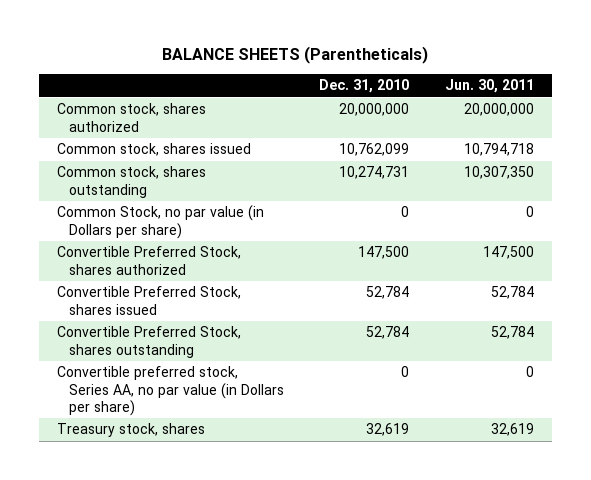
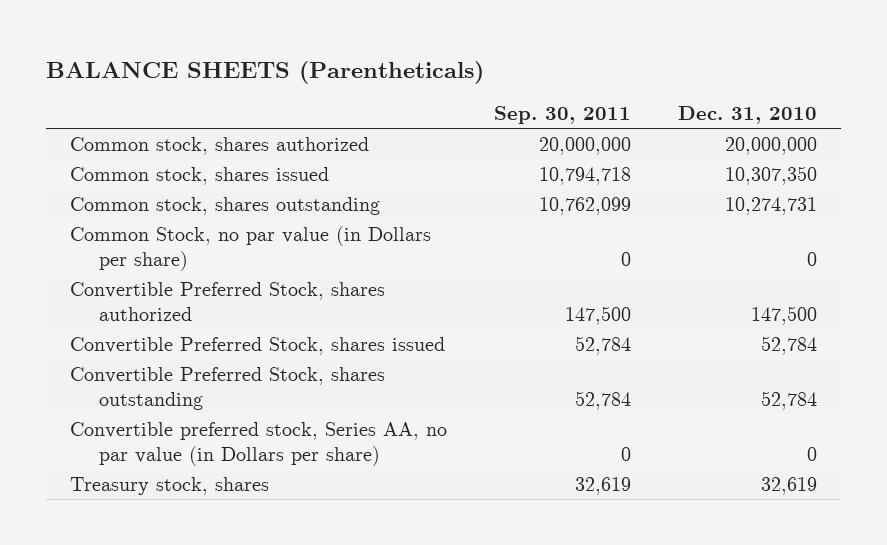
- | Dec. 31, 2010 | Jun. 30, 2011
+ | Sep. 30, 2011 | Dec. 31, 2010
- Common stock, shares issued | 10,762,099 | 10,794,718
+ Common stock, shares issued | 10,794,718 | 10,307,350

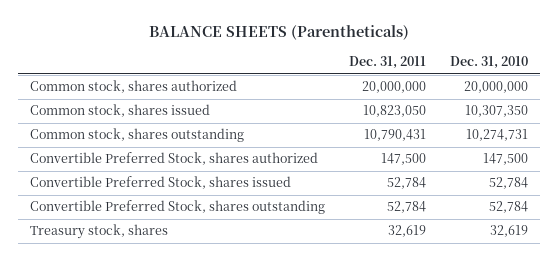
- | Sep. 30, 2011 | Dec. 31, 2010
+ | Dec. 31, 2011 | Dec. 31, 2010
- Common Stock, no par value (in Dollars per share) | 0 | 0
- Convertible preferred stock, Series AA, no par value (in Dollars per share) | 0 | 0

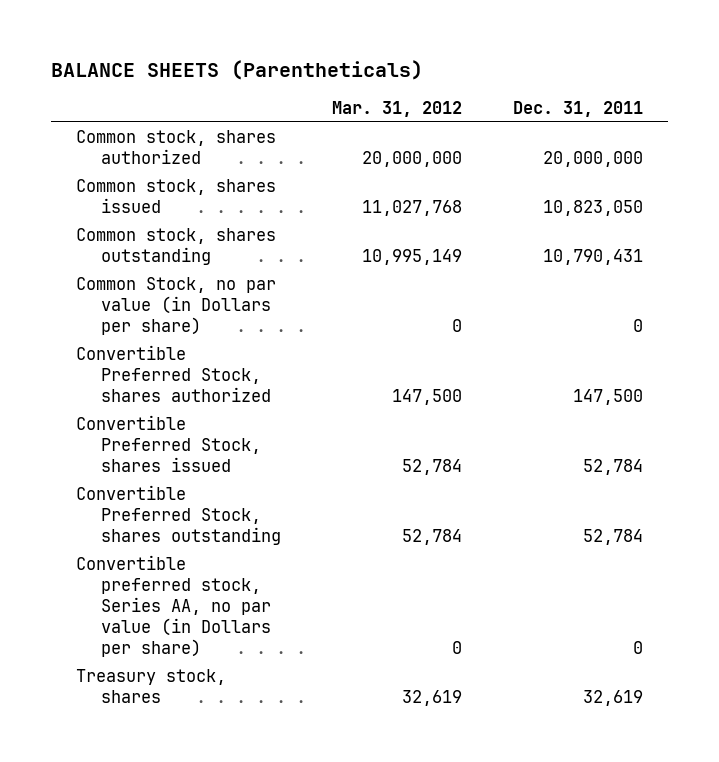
- | Dec. 31, 2011 | Dec. 31, 2010
+ | Mar. 31, 2012 | Dec. 31, 2011
+ Common Stock, no par value (in Dollars per share) | 0 | 0
+ Convertible preferred stock, Series AA, no par value (in Dollars per share) | 0 | 0

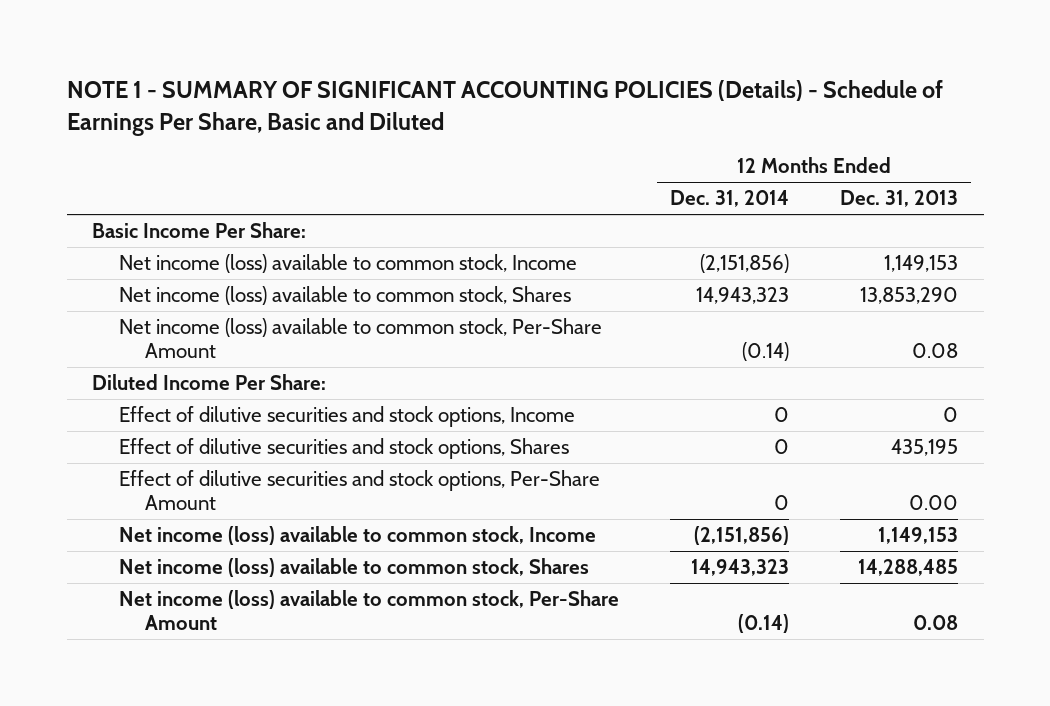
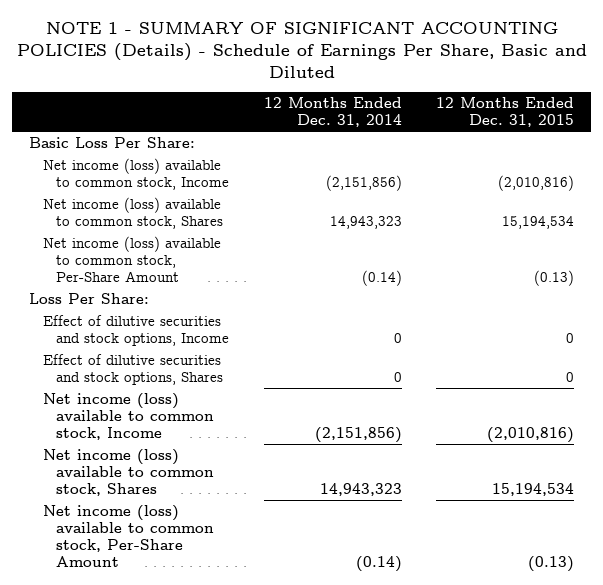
- | 12 Months Ended Dec. 31, 2014 | 12 Months Ended Dec. 31, 2013
+ | 12 Months Ended Dec. 31, 2014 | 12 Months Ended Dec. 31, 2015
- Basic Income Per Share:
+ Basic Loss Per Share:
- Diluted Income Per Share:
+ Loss Per Share:
- Effect of dilutive securities and stock options, Per-Share Amount | 0 | 0.00

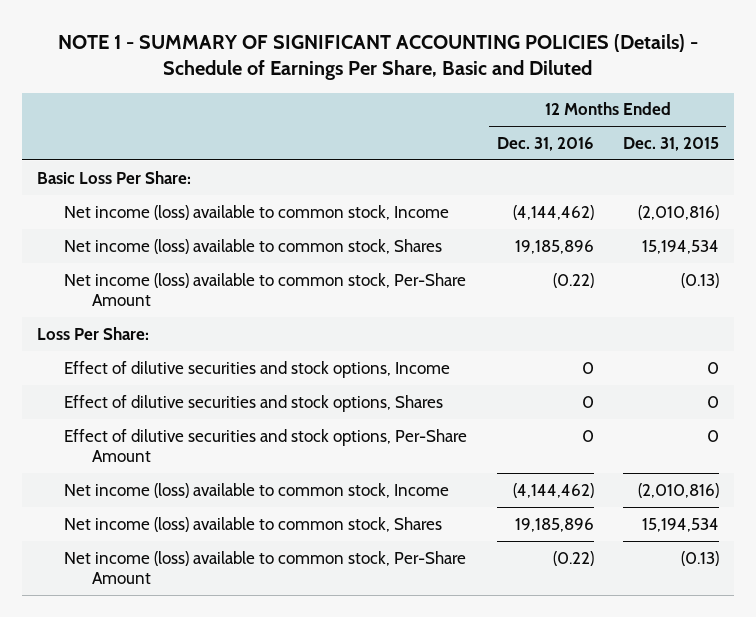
- | 12 Months Ended Dec. 31, 2014 | 12 Months Ended Dec. 31, 2015
+ | 12 Months Ended Dec. 31, 2016 | 12 Months Ended Dec. 31, 2015
+ Effect of dilutive securities and stock options, Per-Share Amount | 0 | 0

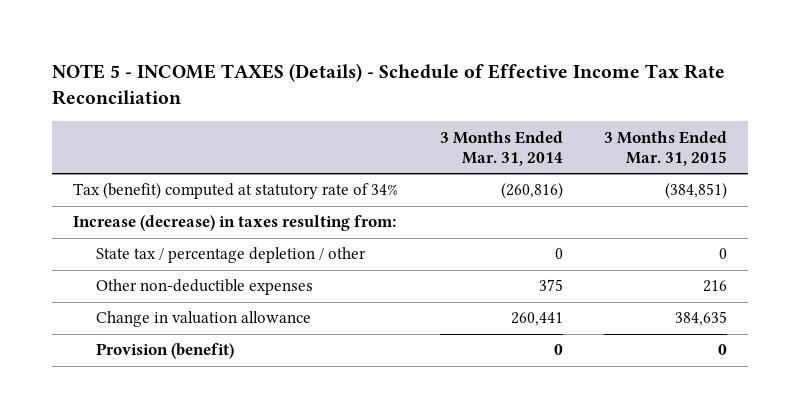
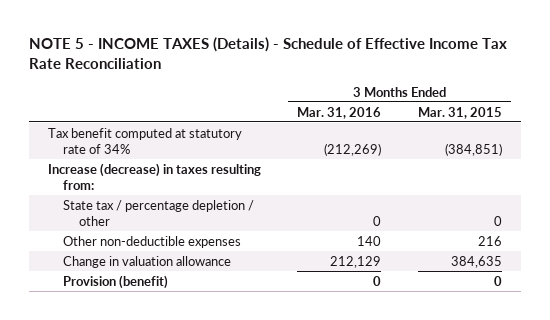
- | 3 Months Ended Mar. 31, 2014 | 3 Months Ended Mar. 31, 2015
+ | 3 Months Ended Mar. 31, 2016 | 3 Months Ended Mar. 31, 2015
- Tax (benefit) computed at statutory rate of 34% | (260,816) | (384,851)
+ Tax benefit computed at statutory rate of 34% | (212,269) | (384,851)

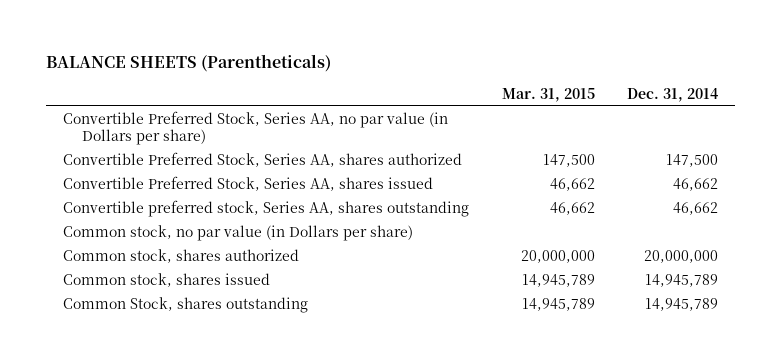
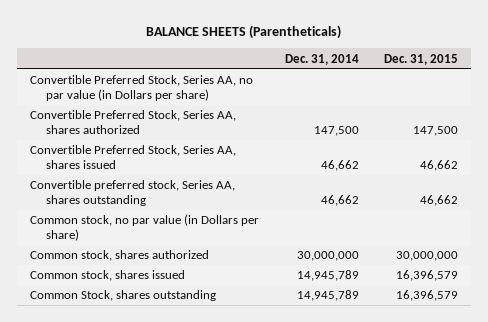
- | Mar. 31, 2015 | Dec. 31, 2014
+ | Dec. 31, 2014 | Dec. 31, 2015
- Common stock, shares authorized | 20,000,000 | 20,000,000
+ Common stock, shares authorized | 30,000,000 | 30,000,000

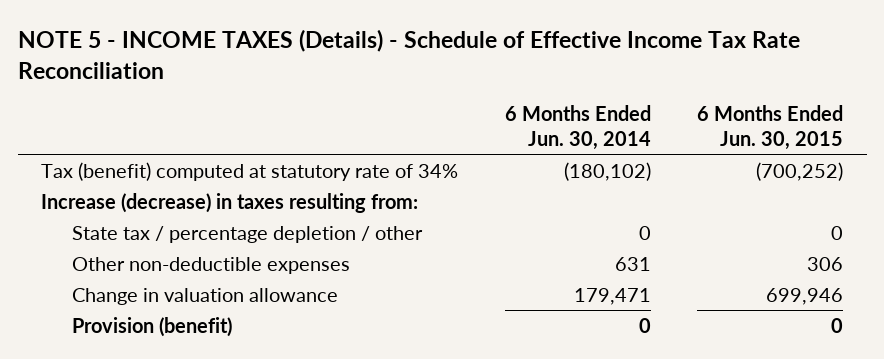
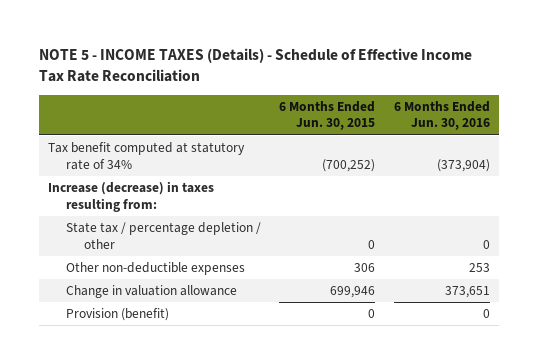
- | 6 Months Ended Jun. 30, 2014 | 6 Months Ended Jun. 30, 2015
+ | 6 Months Ended Jun. 30, 2015 | 6 Months Ended Jun. 30, 2016
- Tax (benefit) computed at statutory rate of 34% | (180,102) | (700,252)
+ Tax benefit computed at statutory rate of 34% | (700,252) | (373,904)

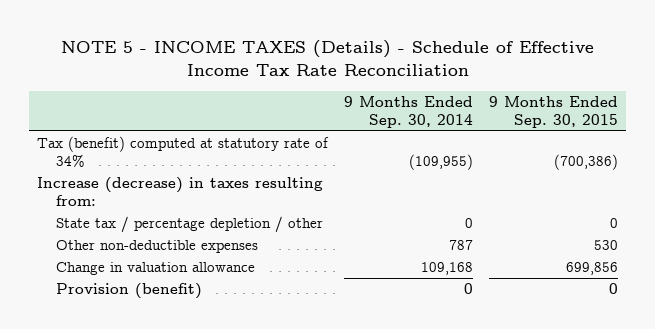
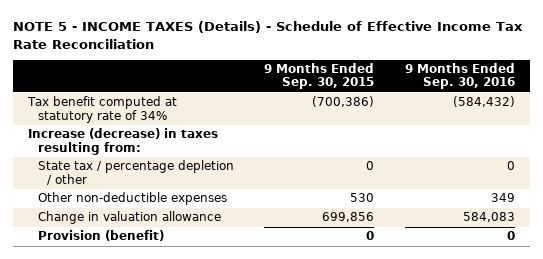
- | 9 Months Ended Sep. 30, 2014 | 9 Months Ended Sep. 30, 2015
+ | 9 Months Ended Sep. 30, 2015 | 9 Months Ended Sep. 30, 2016
- Tax (benefit) computed at statutory rate of 34% | (109,955) | (700,386)
+ Tax benefit computed at statutory rate of 34% | (700,386) | (584,432)

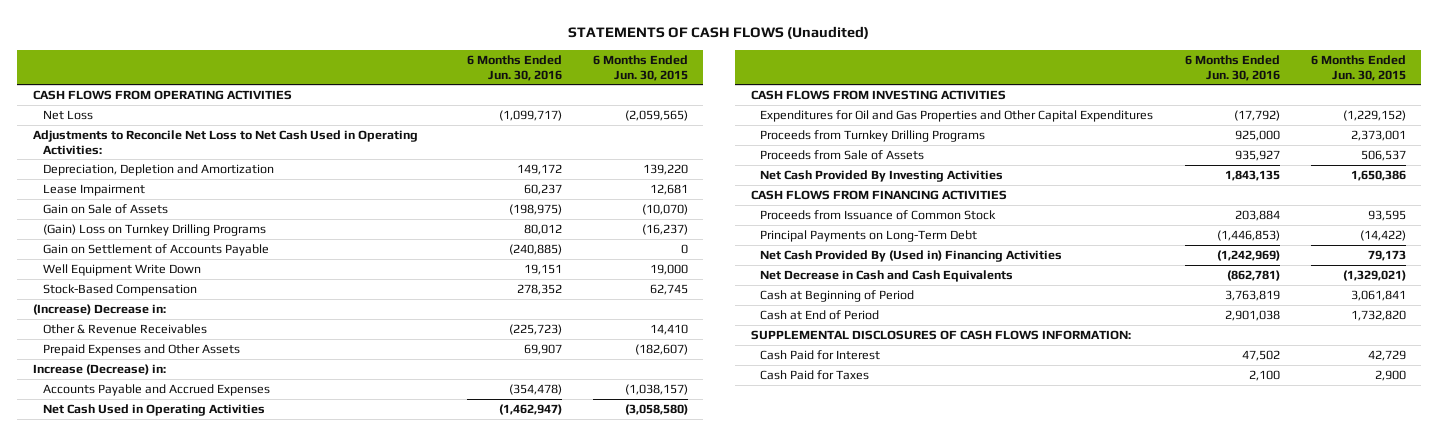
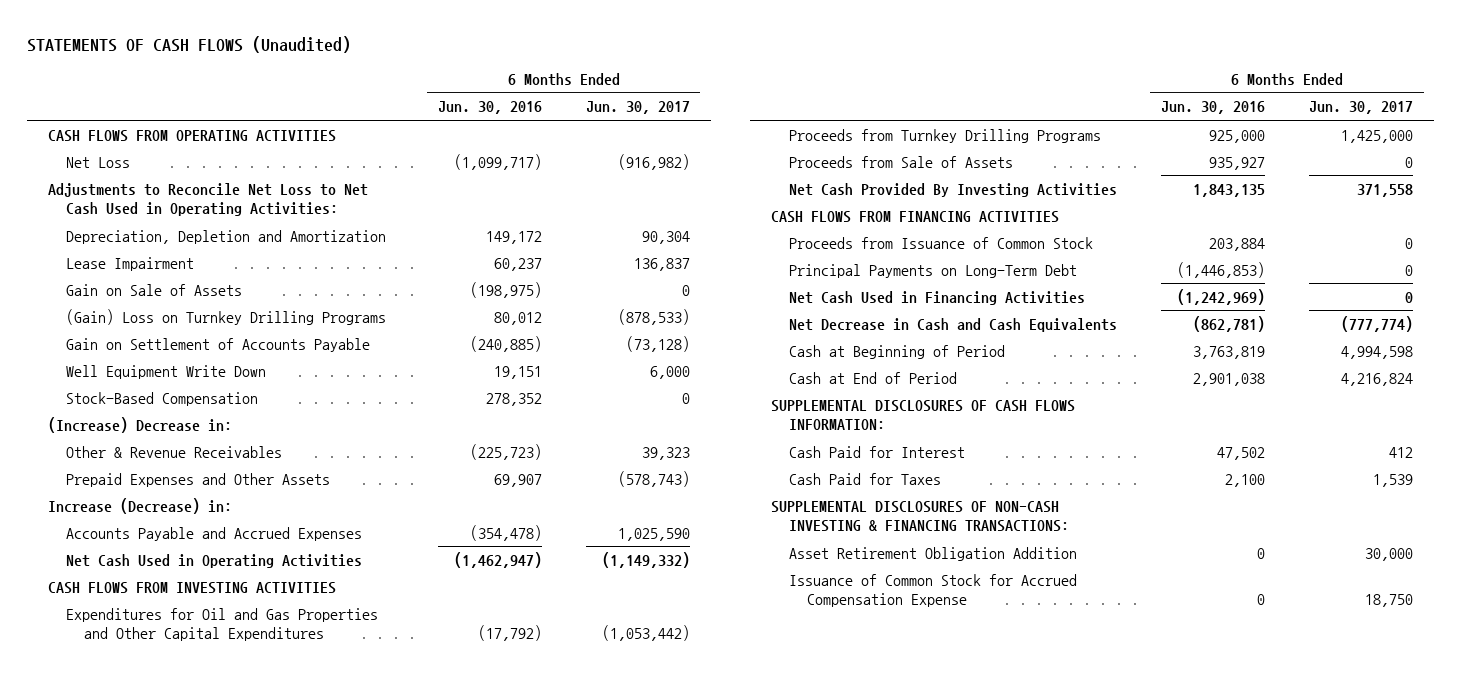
- | 6 Months Ended Jun. 30, 2016 | 6 Months Ended Jun. 30, 2015
+ | 6 Months Ended Jun. 30, 2016 | 6 Months Ended Jun. 30, 2017
- Net Cash Provided By (Used in) Financing Activities | (1,242,969) | 79,173
+ Net Cash Used in Financing Activities | (1,242,969) | 0
+ SUPPLEMENTAL DISCLOSURES OF NON-CASH INVESTING & FINANCING TRANSACTIONS:
+ Asset Retirement Obligation Addition | 0 | 30,000
+ Issuance of Common Stock for Accrued Compensation Expense | 0 | 18,750

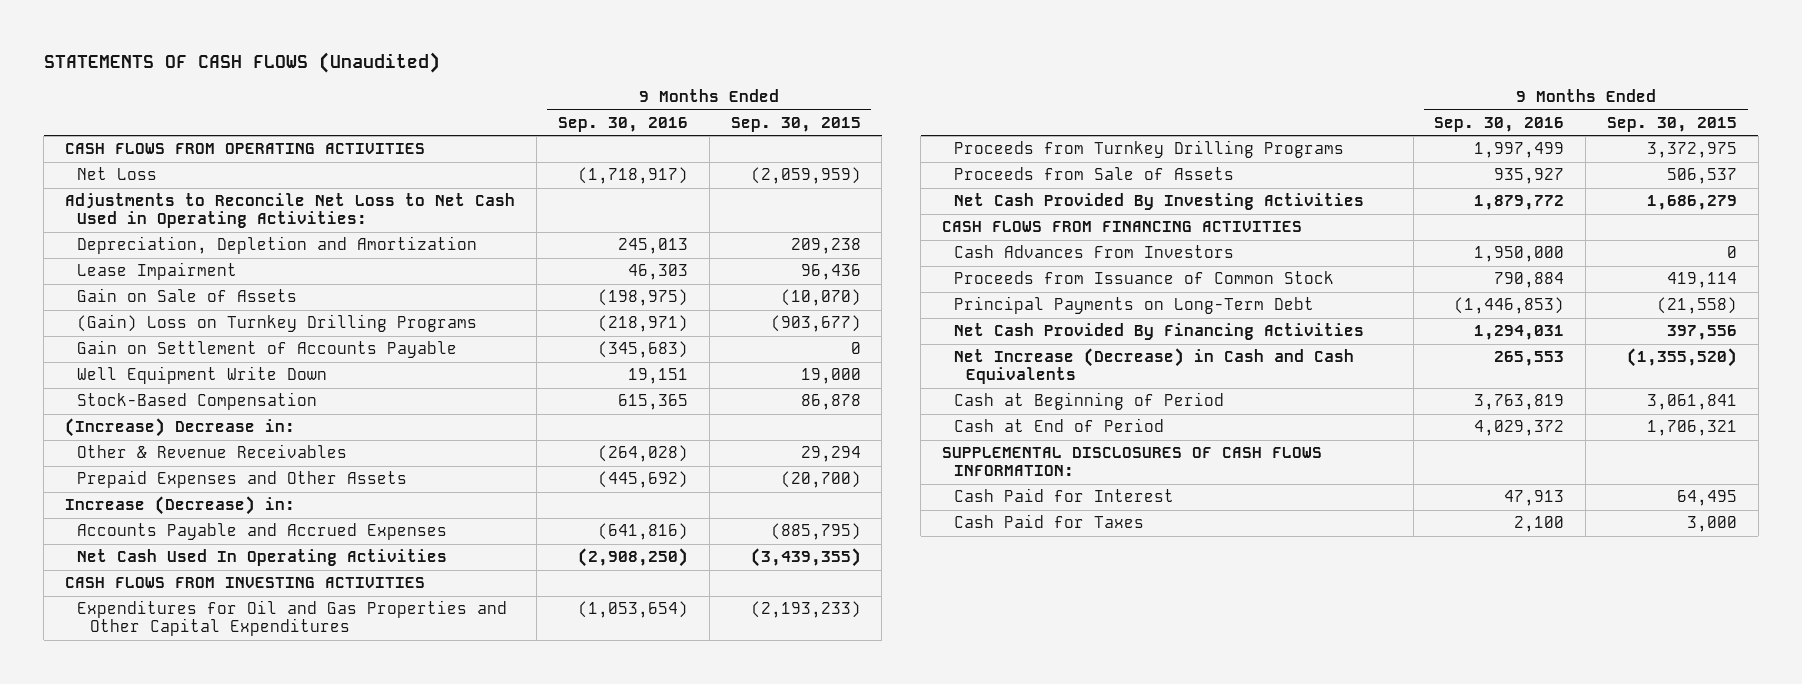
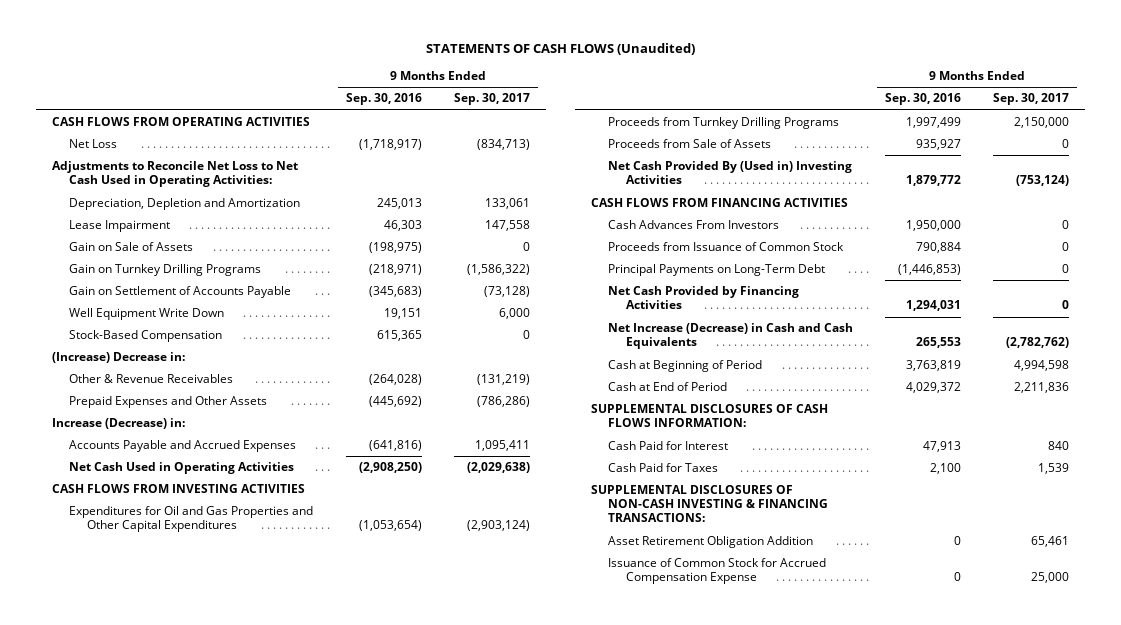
- | 9 Months Ended Sep. 30, 2016 | 9 Months Ended Sep. 30, 2015
+ | 9 Months Ended Sep. 30, 2016 | 9 Months Ended Sep. 30, 2017
- (Gain) Loss on Turnkey Drilling Programs | (218,971) | (903,677)
+ Gain on Turnkey Drilling Programs | (218,971) | (1,586,322)
- Net Cash Used In Operating Activities | (2,908,250) | (3,439,355)
+ Net Cash Used in Operating Activities | (2,908,250) | (2,029,638)
- Net Cash Provided By Investing Activities | 1,879,772 | 1,686,279
+ Net Cash Provided By (Used in) Investing Activities | 1,879,772 | (753,124)
- Net Cash Provided By Financing Activities | 1,294,031 | 397,556
+ Net Cash Provided by Financing Activities | 1,294,031 | 0
+ SUPPLEMENTAL DISCLOSURES OF NON-CASH INVESTING & FINANCING TRANSACTIONS:
+ Asset Retirement Obligation Addition | 0 | 65,461
+ Issuance of Common Stock for Accrued Compensation Expense | 0 | 25,000

